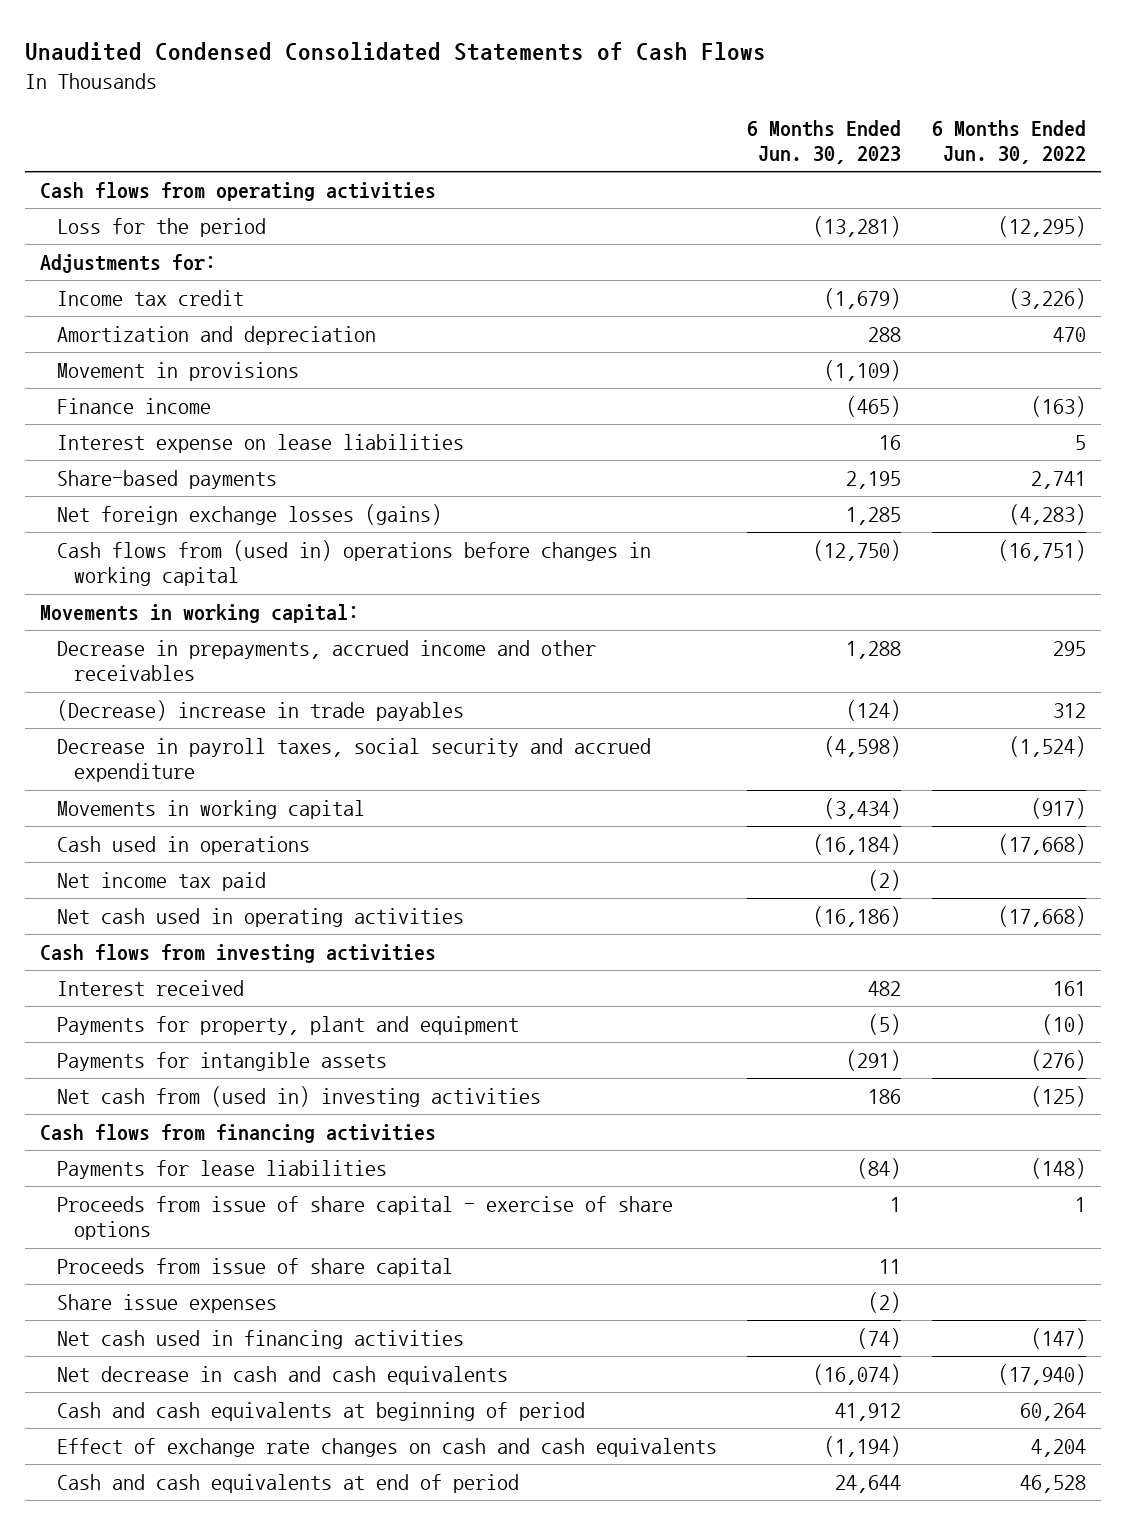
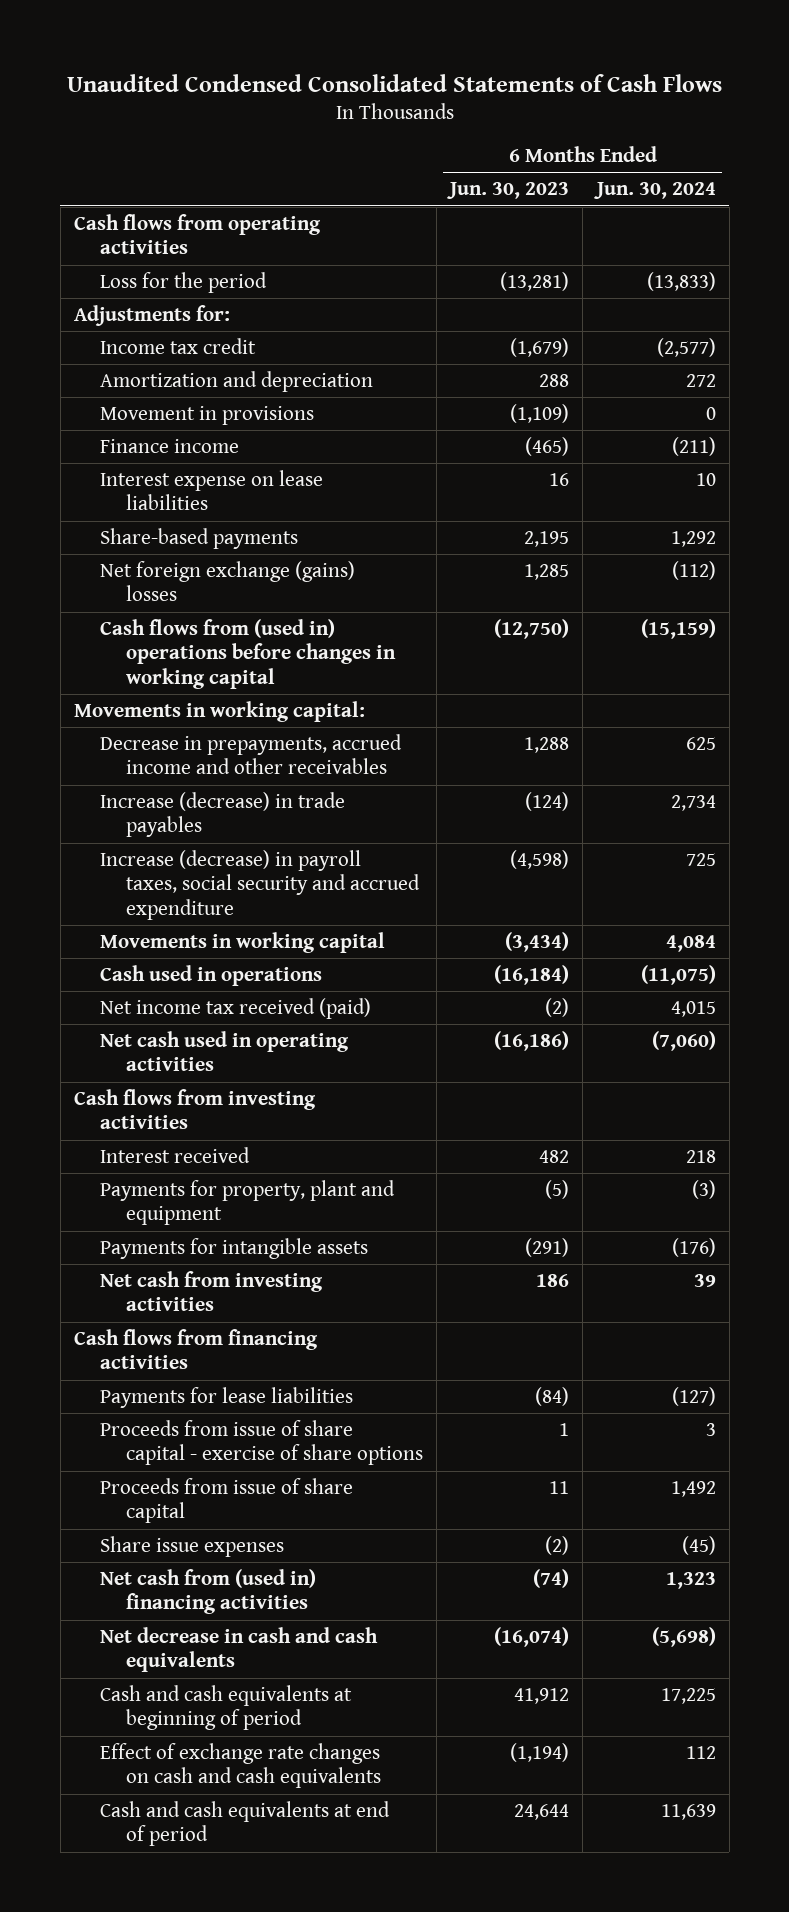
- | 6 Months Ended Jun. 30, 2023 | 6 Months Ended Jun. 30, 2022
+ | 6 Months Ended Jun. 30, 2023 | 6 Months Ended Jun. 30, 2024
- Net foreign exchange losses (gains) | 1,285 | (4,283)
+ Net foreign exchange (gains) losses | 1,285 | (112)
- (Decrease) increase in trade payables | (124) | 312
- Decrease in payroll taxes, social security and accrued expenditure | (4,598) | (1,524)
+ Increase (decrease) in trade payables | (124) | 2,734
+ Increase (decrease) in payroll taxes, social security and accrued expenditure | (4,598) | 725
- Net income tax paid | (2) |
+ Net income tax received (paid) | (2) | 4,015
- Net cash from (used in) investing activities | 186 | (125)
+ Net cash from investing activities | 186 | 39
- Net cash used in financing activities | (74) | (147)
+ Net cash from (used in) financing activities | (74) | 1,323

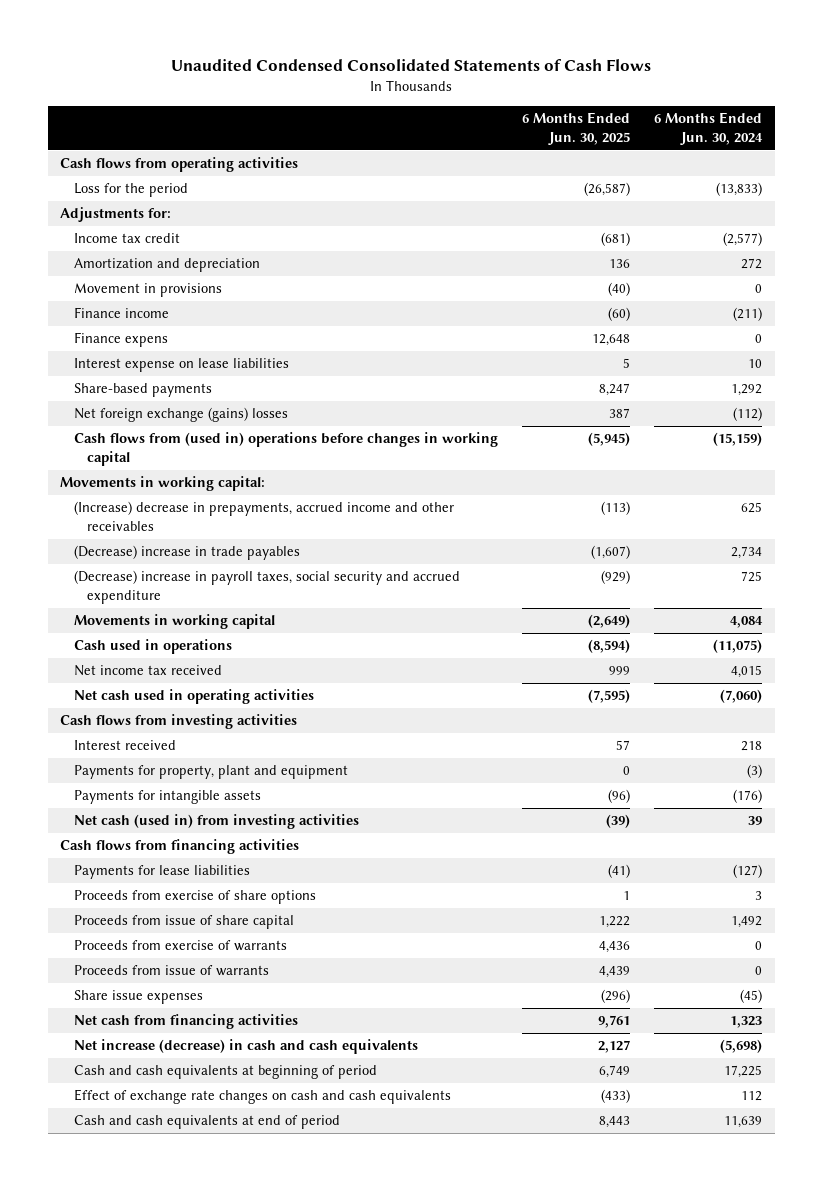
- | 6 Months Ended Jun. 30, 2023 | 6 Months Ended Jun. 30, 2024
+ | 6 Months Ended Jun. 30, 2025 | 6 Months Ended Jun. 30, 2024
+ Finance expens | 12,648 | 0
- Decrease in prepayments, accrued income and other receivables | 1,288 | 625
- Increase (decrease) in trade payables | (124) | 2,734
- Increase (decrease) in payroll taxes, social security and accrued expenditure | (4,598) | 725
+ (Increase) decrease in prepayments, accrued income and other receivables | (113) | 625
+ (Decrease) increase in trade payables | (1,607) | 2,734
+ (Decrease) increase in payroll taxes, social security and accrued expenditure | (929) | 725
- Net income tax received (paid) | (2) | 4,015
+ Net income tax received | 999 | 4,015
- Net cash from investing activities | 186 | 39
+ Net cash (used in) from investing activities | (39) | 39
- Proceeds from issue of share capital - exercise of share options | 1 | 3
+ Proceeds from exercise of share options | 1 | 3
+ Proceeds from exercise of warrants | 4,436 | 0
+ Proceeds from issue of warrants | 4,439 | 0
- Net cash from (used in) financing activities | (74) | 1,323
- Net decrease in cash and cash equivalents | (16,074) | (5,698)
+ Net cash from financing activities | 9,761 | 1,323
+ Net increase (decrease) in cash and cash equivalents | 2,127 | (5,698)

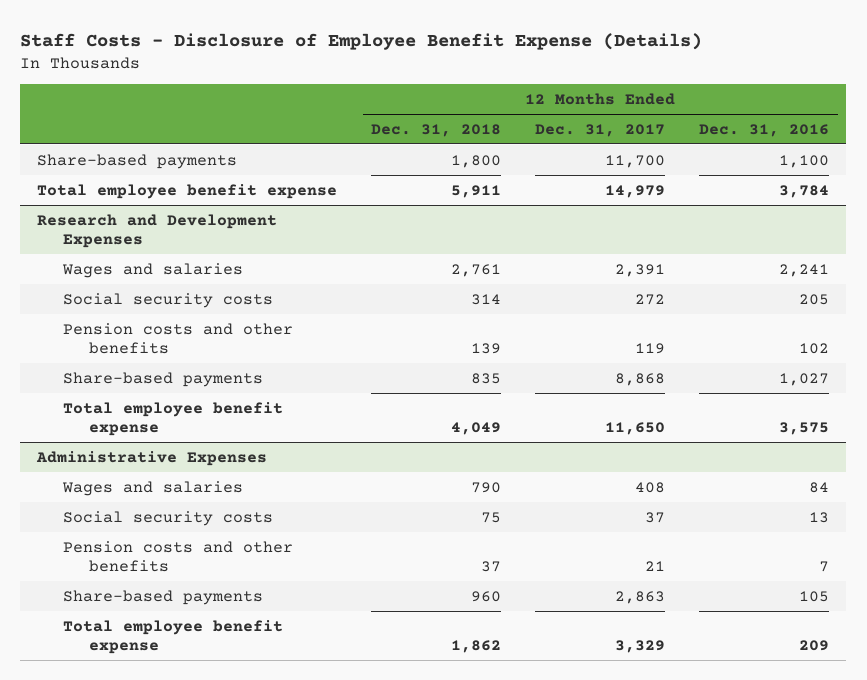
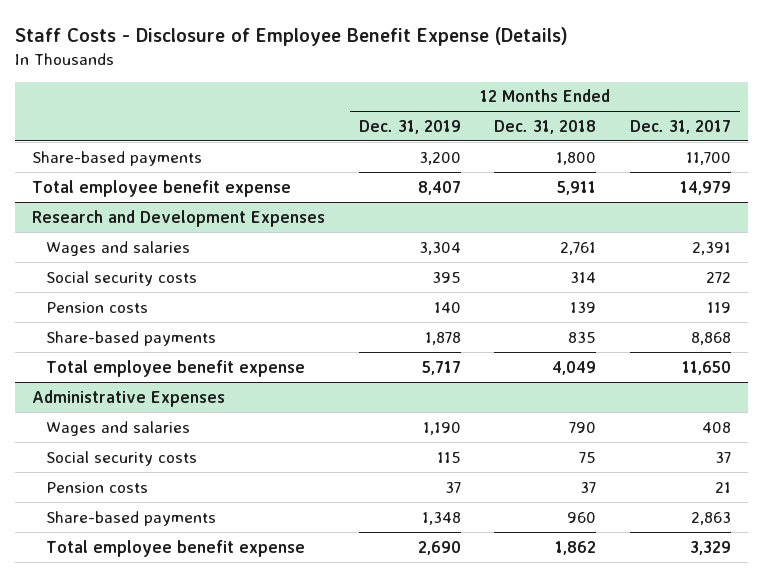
- | 12 Months Ended Dec. 31, 2018 | 12 Months Ended Dec. 31, 2017 | 12 Months Ended Dec. 31, 2016
+ | 12 Months Ended Dec. 31, 2019 | 12 Months Ended Dec. 31, 2018 | 12 Months Ended Dec. 31, 2017
@ Research and Development Expenses
- Pension costs and other benefits | 139 | 119 | 102
+ Pension costs | 140 | 139 | 119
@ Administrative Expenses
- Pension costs and other benefits | 37 | 21 | 7
+ Pension costs | 37 | 37 | 21

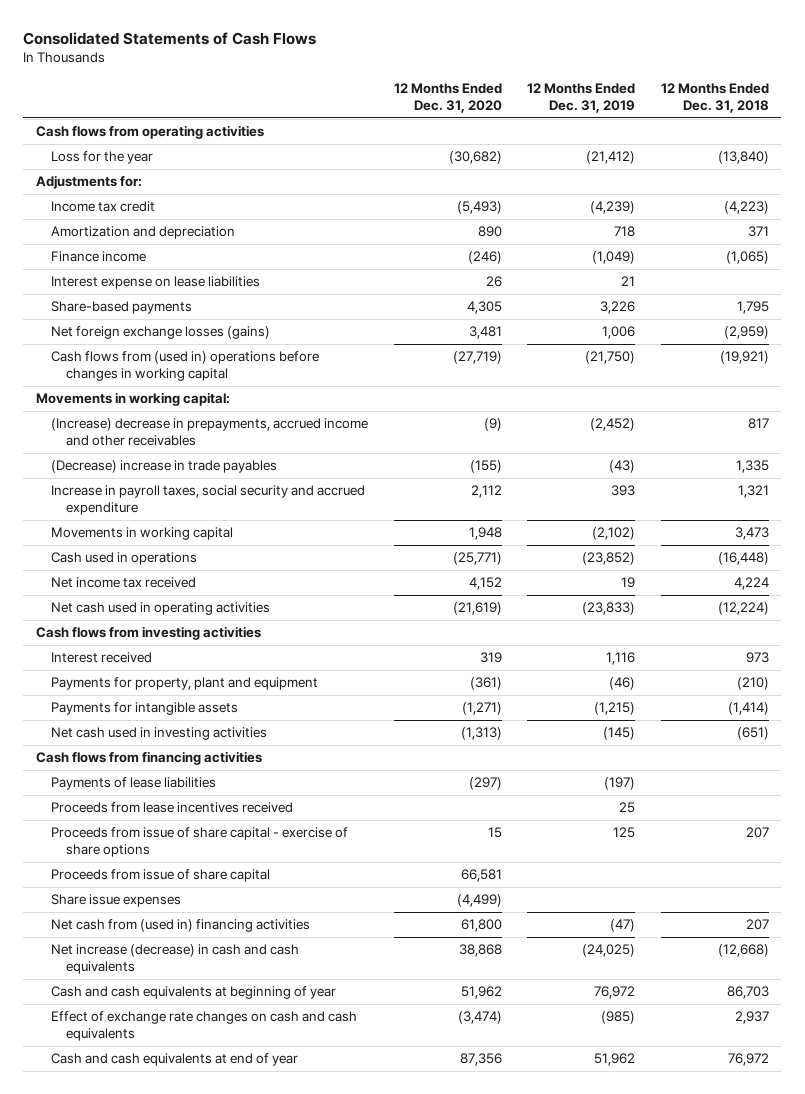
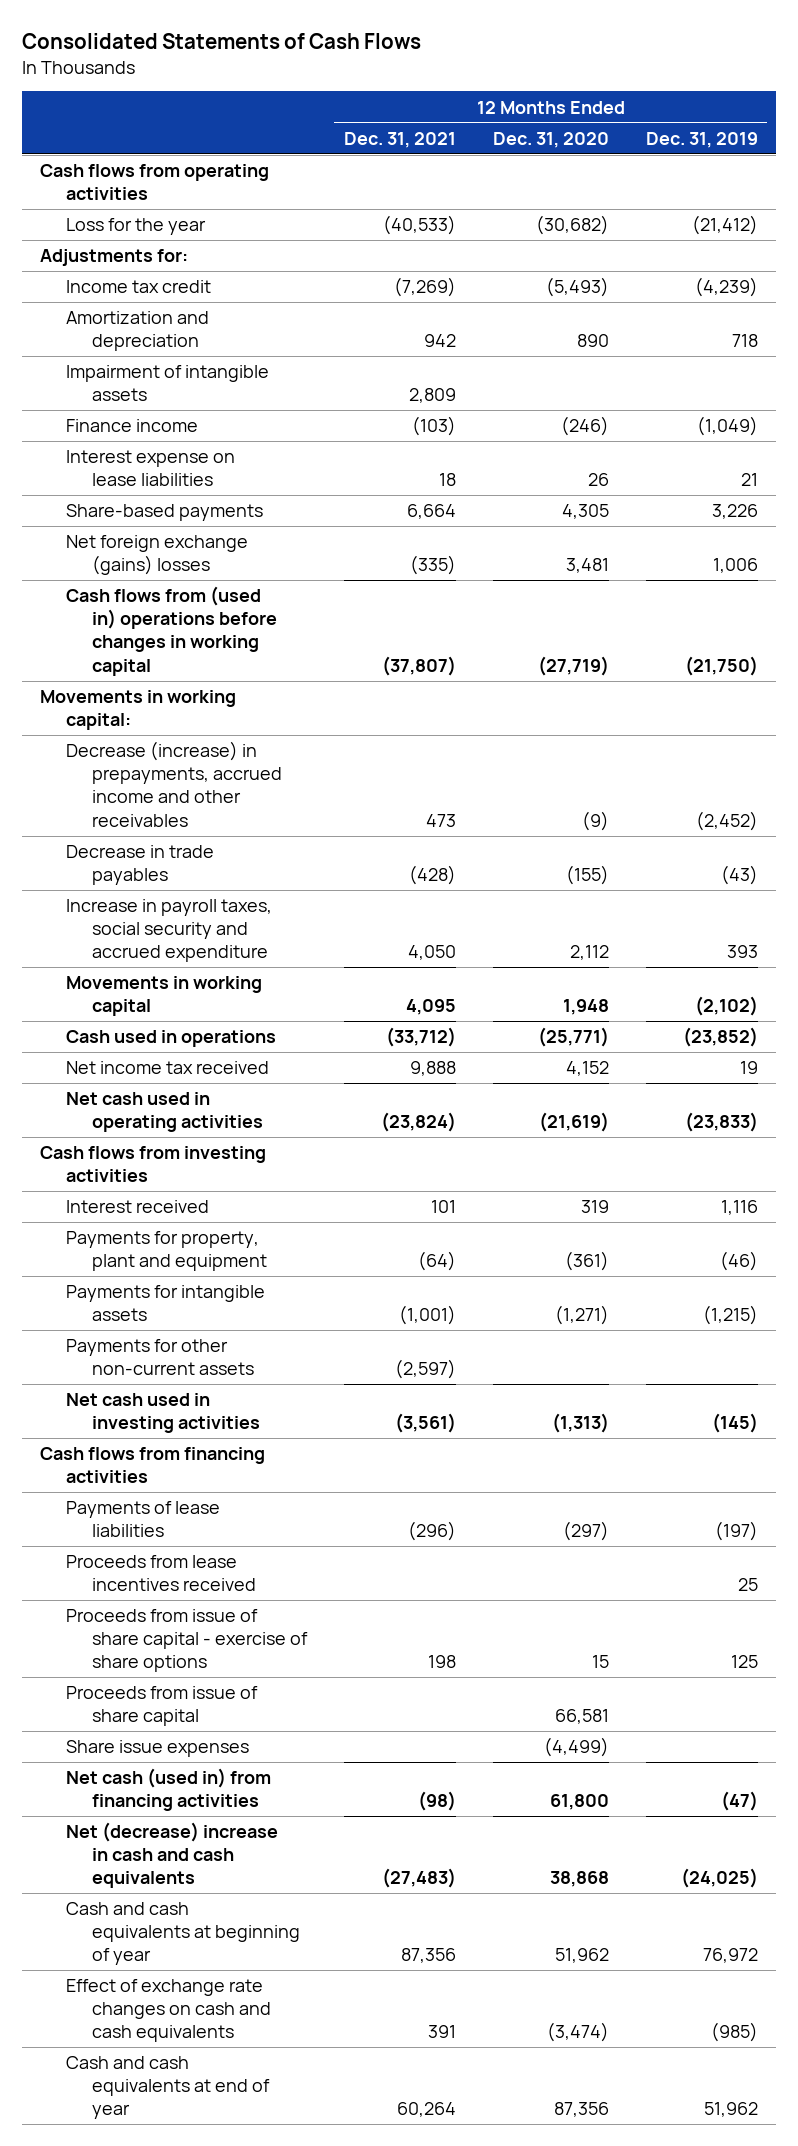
- | 12 Months Ended Dec. 31, 2020 | 12 Months Ended Dec. 31, 2019 | 12 Months Ended Dec. 31, 2018
+ | 12 Months Ended Dec. 31, 2021 | 12 Months Ended Dec. 31, 2020 | 12 Months Ended Dec. 31, 2019
+ Impairment of intangible assets | 2,809 | |
- Net foreign exchange losses (gains) | 3,481 | 1,006 | (2,959)
+ Net foreign exchange (gains) losses | (335) | 3,481 | 1,006
- (Increase) decrease in prepayments, accrued income and other receivables | (9) | (2,452) | 817
- (Decrease) increase in trade payables | (155) | (43) | 1,335
+ Decrease (increase) in prepayments, accrued income and other receivables | 473 | (9) | (2,452)
+ Decrease in trade payables | (428) | (155) | (43)
+ Payments for other non-current assets | (2,597) | |
- Net cash from (used in) financing activities | 61,800 | (47) | 207
- Net increase (decrease) in cash and cash equivalents | 38,868 | (24,025) | (12,668)
+ Net cash (used in) from financing activities | (98) | 61,800 | (47)
+ Net (decrease) increase in cash and cash equivalents | (27,483) | 38,868 | (24,025)

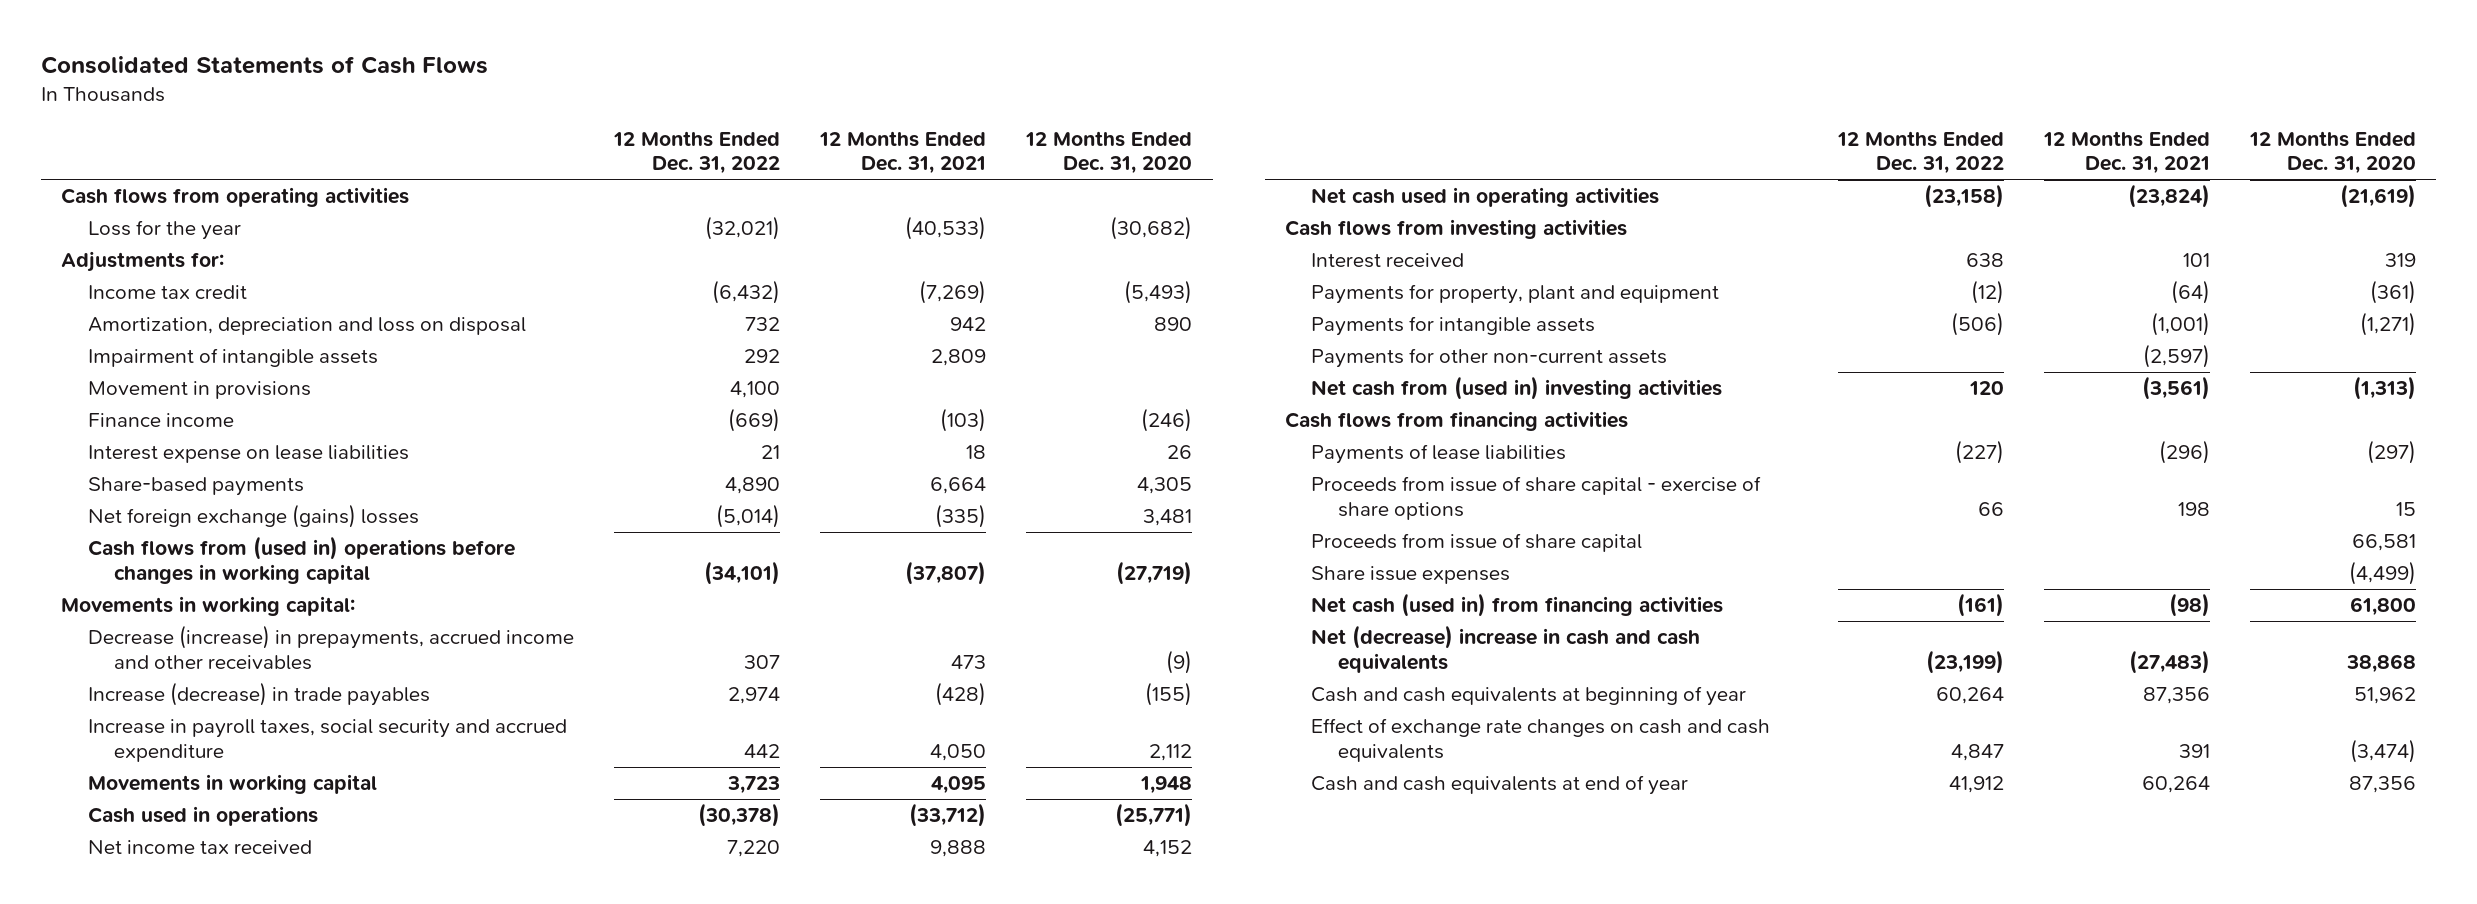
- | 12 Months Ended Dec. 31, 2021 | 12 Months Ended Dec. 31, 2020 | 12 Months Ended Dec. 31, 2019
+ | 12 Months Ended Dec. 31, 2022 | 12 Months Ended Dec. 31, 2021 | 12 Months Ended Dec. 31, 2020
- Amortization and depreciation | 942 | 890 | 718
+ Amortization, depreciation and loss on disposal | 732 | 942 | 890
+ Movement in provisions | 4,100 | |
- Decrease in trade payables | (428) | (155) | (43)
+ Increase (decrease) in trade payables | 2,974 | (428) | (155)
- Net cash used in investing activities | (3,561) | (1,313) | (145)
+ Net cash from (used in) investing activities | 120 | (3,561) | (1,313)
- Proceeds from lease incentives received | | | 25

